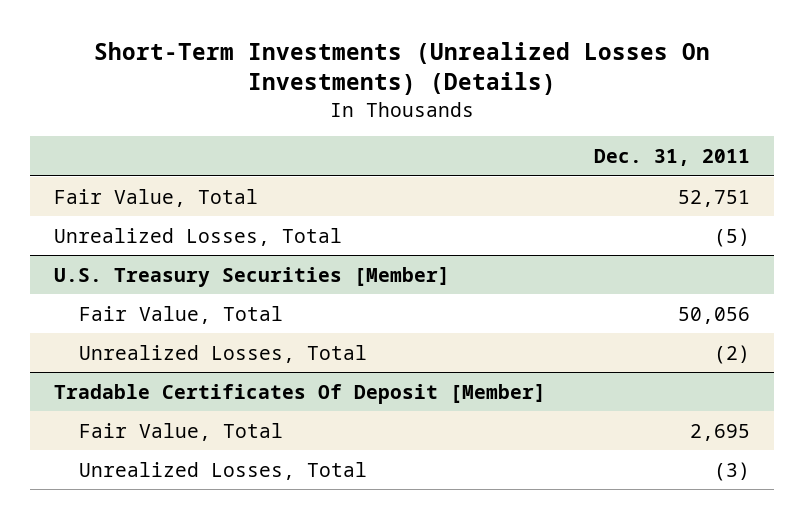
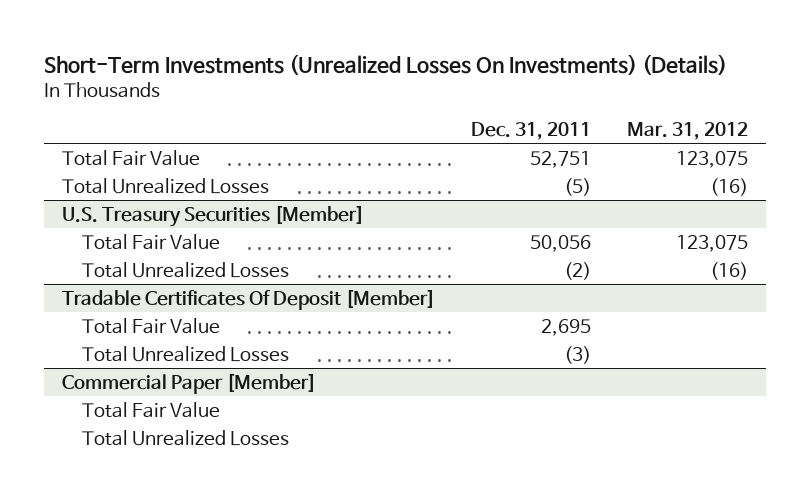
- | Dec. 31, 2011
+ | Dec. 31, 2011 | Mar. 31, 2012
- Fair Value, Total | 52,751
- Unrealized Losses, Total | (5)
+ Total Fair Value | 52,751 | 123,075
+ Total Unrealized Losses | (5) | (16)
@ U.S. Treasury Securities [Member]
- Fair Value, Total | 50,056
- Unrealized Losses, Total | (2)
+ Total Fair Value | 50,056 | 123,075
+ Total Unrealized Losses | (2) | (16)
@ Tradable Certificates Of Deposit [Member]
- Fair Value, Total | 2,695
- Unrealized Losses, Total | (3)
+ Total Fair Value | 2,695 |
+ Total Unrealized Losses | (3) |
+ Commercial Paper [Member]
+ Total Fair Value
+ Total Unrealized Losses

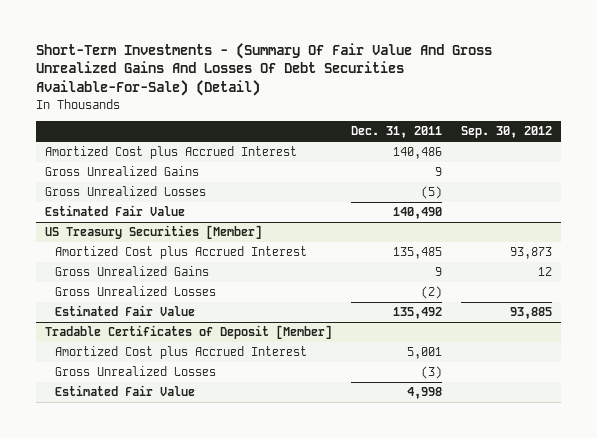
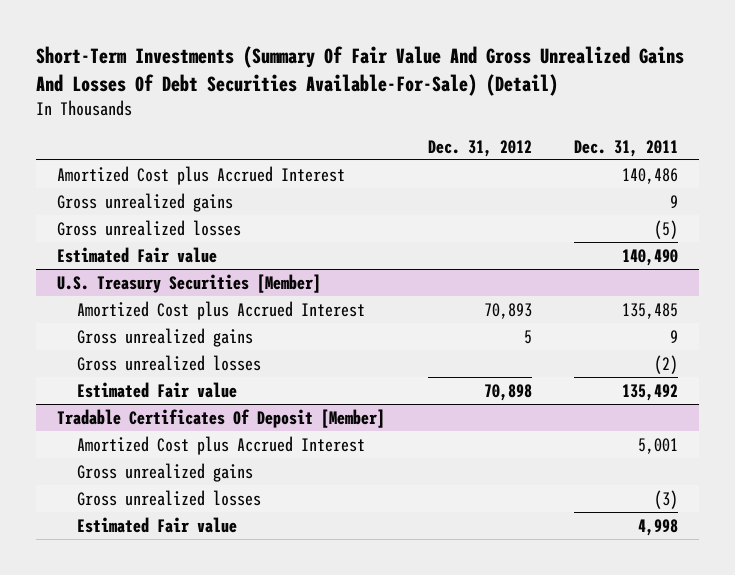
- Short-Term Investments - (Summary Of Fair Value And Gross Unrealized Gains And Losses Of Debt Securities Available-For-Sale) (Detail)
+ Short-Term Investments (Summary Of Fair Value And Gross Unrealized Gains And Losses Of Debt Securities Available-For-Sale) (Detail)
- | Dec. 31, 2011 | Sep. 30, 2012
+ | Dec. 31, 2012 | Dec. 31, 2011
- Gross Unrealized Gains | 9 |
- Gross Unrealized Losses | (5) |
- Estimated Fair Value | 140,490 |
- US Treasury Securities [Member]
+ Gross unrealized gains | | 9
+ Gross unrealized losses | | (5)
+ Estimated Fair value | | 140,490
+ U.S. Treasury Securities [Member]
- Gross Unrealized Gains | 9 | 12
- Gross Unrealized Losses | (2) |
- Estimated Fair Value | 135,492 | 93,885
- Tradable Certificates of Deposit [Member]
+ Gross unrealized gains | 5 | 9
+ Gross unrealized losses | | (2)
+ Estimated Fair value | 70,898 | 135,492
+ Tradable Certificates Of Deposit [Member]
- Gross Unrealized Losses | (3) |
- Estimated Fair Value | 4,998 |
+ Gross unrealized gains
+ Gross unrealized losses | | (3)
+ Estimated Fair value | | 4,998

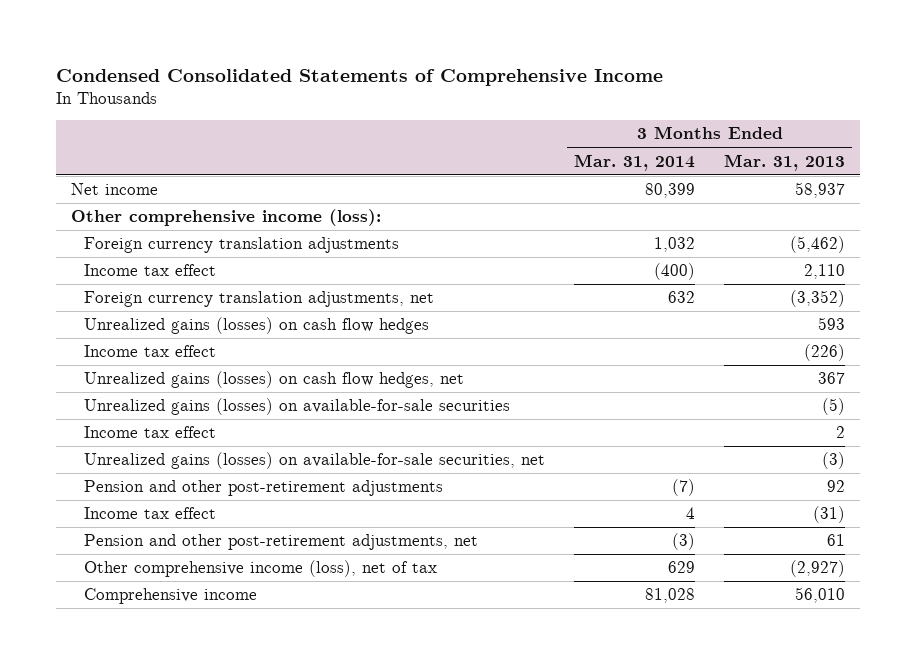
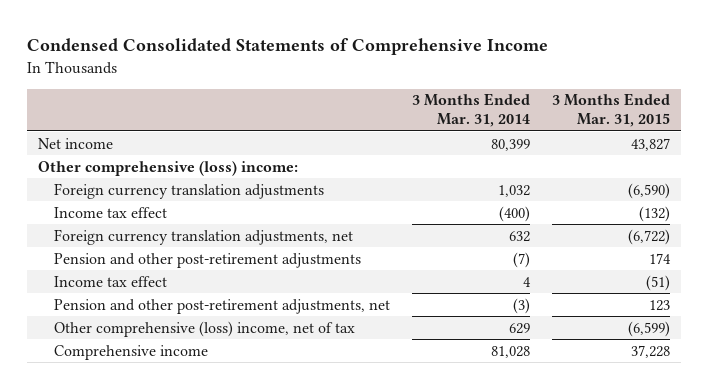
- | 3 Months Ended Mar. 31, 2014 | 3 Months Ended Mar. 31, 2013
+ | 3 Months Ended Mar. 31, 2014 | 3 Months Ended Mar. 31, 2015
- Other comprehensive income (loss):
+ Other comprehensive (loss) income:
- Unrealized gains (losses) on cash flow hedges | | 593
- Income tax effect | | (226)
- Unrealized gains (losses) on cash flow hedges, net | | 367
- Unrealized gains (losses) on available-for-sale securities | | (5)
- Income tax effect | | 2
- Unrealized gains (losses) on available-for-sale securities, net | | (3)
- Other comprehensive income (loss), net of tax | 629 | (2,927)
+ Other comprehensive (loss) income, net of tax | 629 | (6,599)

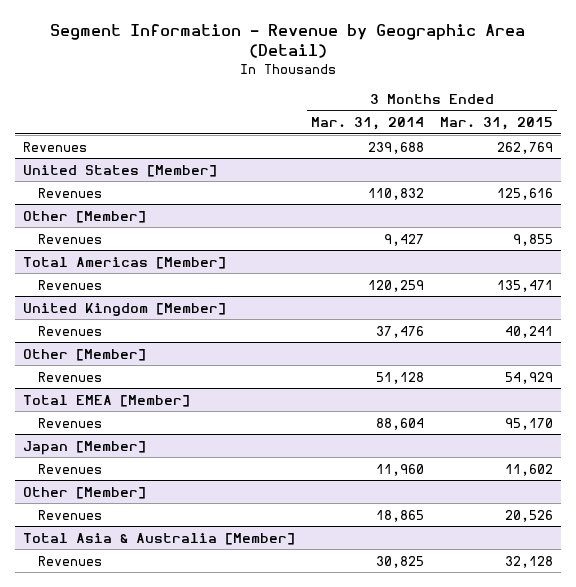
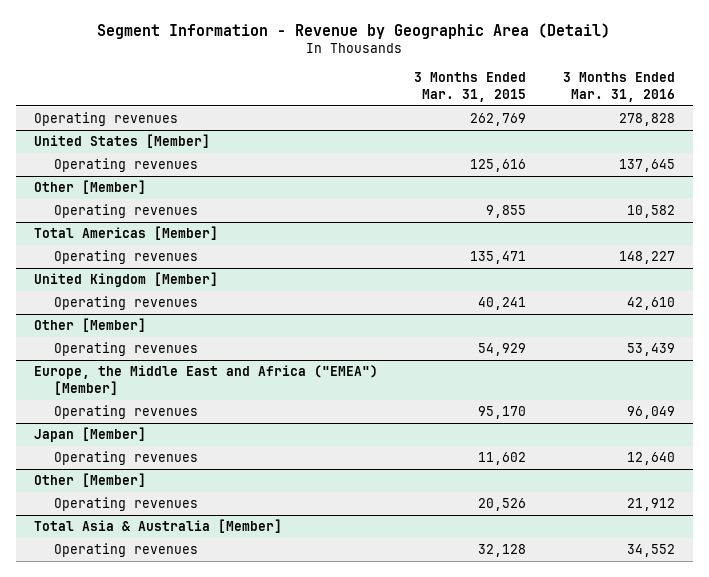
- | 3 Months Ended Mar. 31, 2014 | 3 Months Ended Mar. 31, 2015
+ | 3 Months Ended Mar. 31, 2015 | 3 Months Ended Mar. 31, 2016
- Revenues | 239,688 | 262,769
+ Operating revenues | 262,769 | 278,828
@ United States [Member]
- Revenues | 110,832 | 125,616
+ Operating revenues | 125,616 | 137,645
@ Other [Member]
- Revenues | 9,427 | 9,855
+ Operating revenues | 9,855 | 10,582
@ Total Americas [Member]
- Revenues | 120,259 | 135,471
+ Operating revenues | 135,471 | 148,227
@ United Kingdom [Member]
- Revenues | 37,476 | 40,241
+ Operating revenues | 40,241 | 42,610
@ Other [Member]
- Revenues | 51,128 | 54,929
- Total EMEA [Member]
- Revenues | 88,604 | 95,170
@ Other [Member]
+ Operating revenues | 54,929 | 53,439
+ Europe, the Middle East and Africa ("EMEA") [Member]
+ Operating revenues | 95,170 | 96,049
@ Japan [Member]
- Revenues | 11,960 | 11,602
+ Operating revenues | 11,602 | 12,640
@ Other [Member]
- Revenues | 18,865 | 20,526
+ Operating revenues | 20,526 | 21,912
@ Total Asia & Australia [Member]
- Revenues | 30,825 | 32,128
+ Operating revenues | 32,128 | 34,552

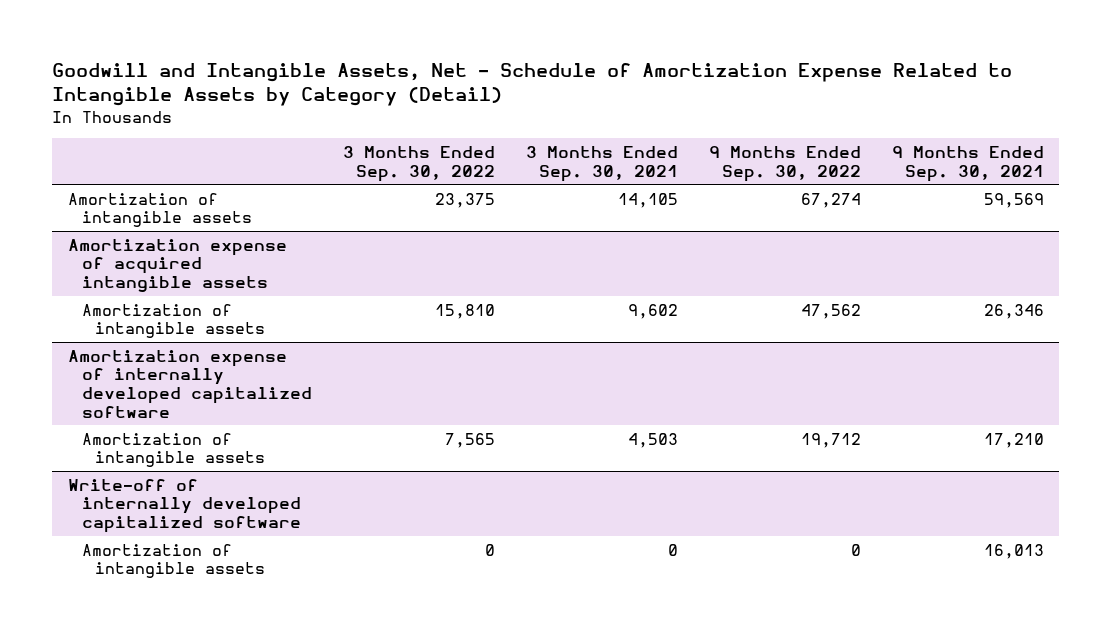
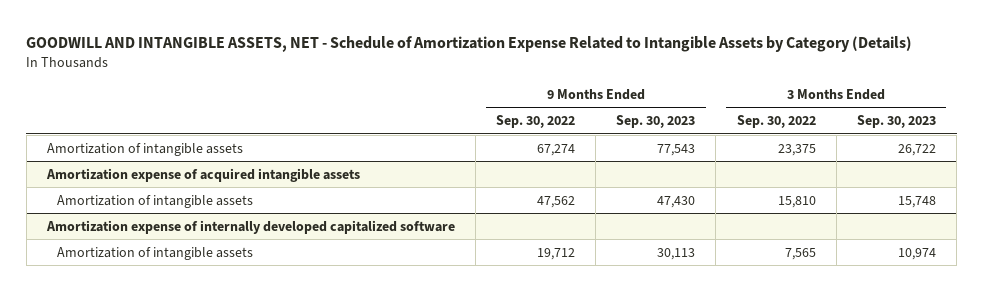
- Goodwill and Intangible Assets, Net - Schedule of Amortization Expense Related to Intangible Assets by Category (Detail)
+ GOODWILL AND INTANGIBLE ASSETS, NET - Schedule of Amortization Expense Related to Intangible Assets by Category (Details)
- | 3 Months Ended Sep. 30, 2022 | 3 Months Ended Sep. 30, 2021 | 9 Months Ended Sep. 30, 2022 | 9 Months Ended Sep. 30, 2021
+ | 9 Months Ended Sep. 30, 2022 | 9 Months Ended Sep. 30, 2023 | 3 Months Ended Sep. 30, 2022 | 3 Months Ended Sep. 30, 2023
- Write-off of internally developed capitalized software
- Amortization of intangible assets | 0 | 0 | 0 | 16,013

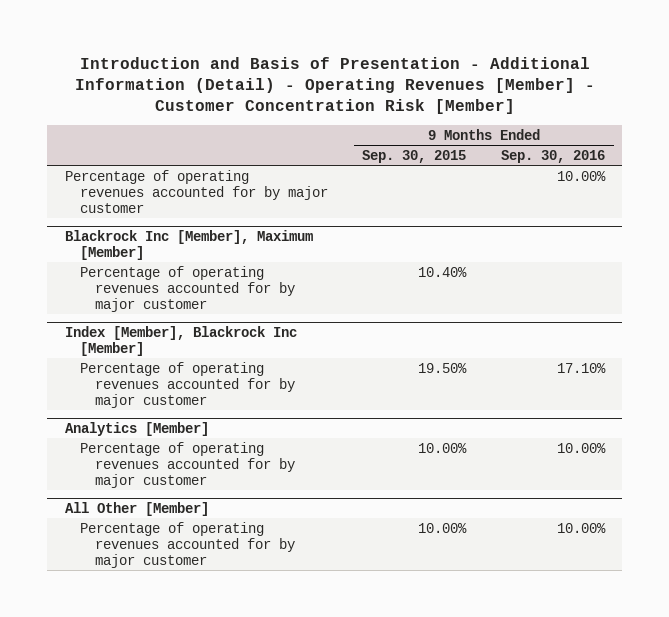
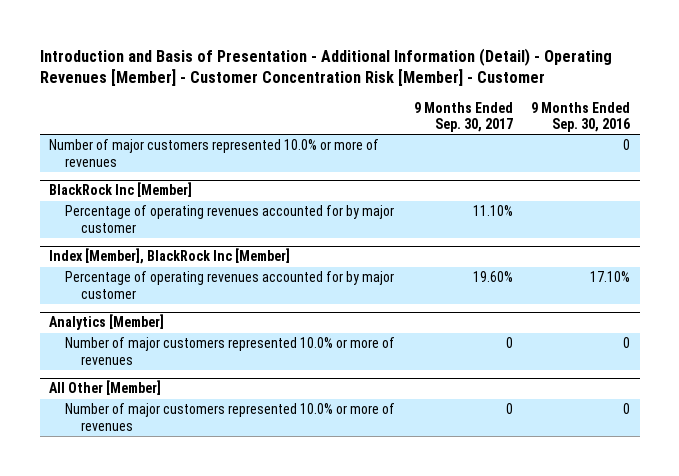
- Introduction and Basis of Presentation - Additional Information (Detail) - Operating Revenues [Member] - Customer Concentration Risk [Member]
+ Introduction and Basis of Presentation - Additional Information (Detail) - Operating Revenues [Member] - Customer Concentration Risk [Member] - Customer
- | 9 Months Ended Sep. 30, 2015 | 9 Months Ended Sep. 30, 2016
+ | 9 Months Ended Sep. 30, 2017 | 9 Months Ended Sep. 30, 2016
- Percentage of operating revenues accounted for by major customer | | 10.00%
- Blackrock Inc [Member], Maximum [Member]
+ Number of major customers represented 10.0% or more of revenues | | 0
+ BlackRock Inc [Member]
- Index [Member], Blackrock Inc [Member]
+ Index [Member], BlackRock Inc [Member]
@ Analytics [Member]
- Percentage of operating revenues accounted for by major customer | 10.00% | 10.00%
+ Number of major customers represented 10.0% or more of revenues | 0 | 0
@ All Other [Member]
- Percentage of operating revenues accounted for by major customer | 10.00% | 10.00%
+ Number of major customers represented 10.0% or more of revenues | 0 | 0

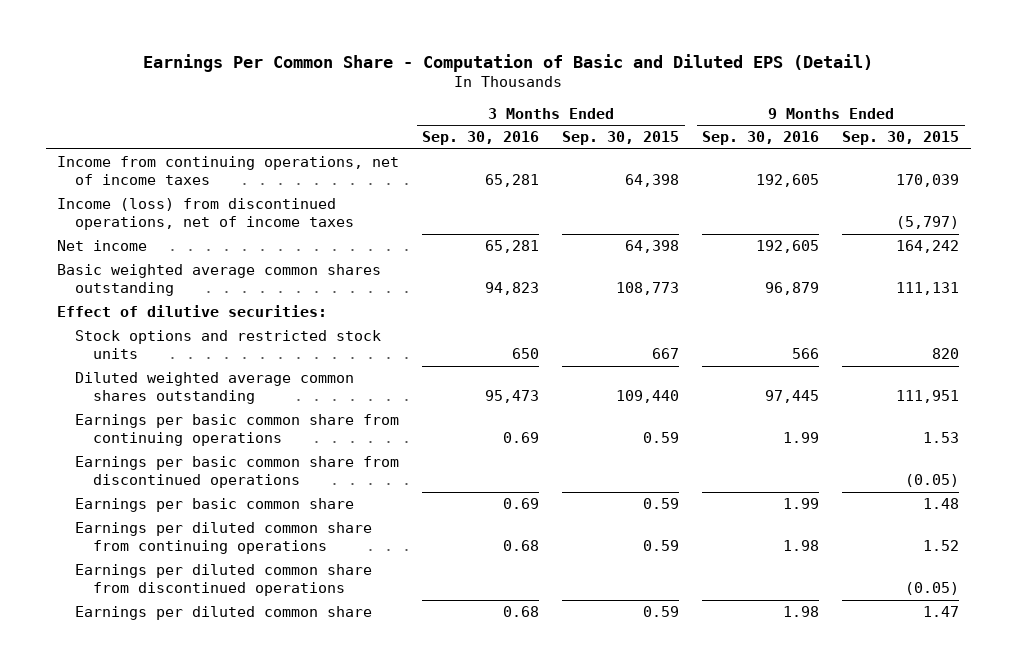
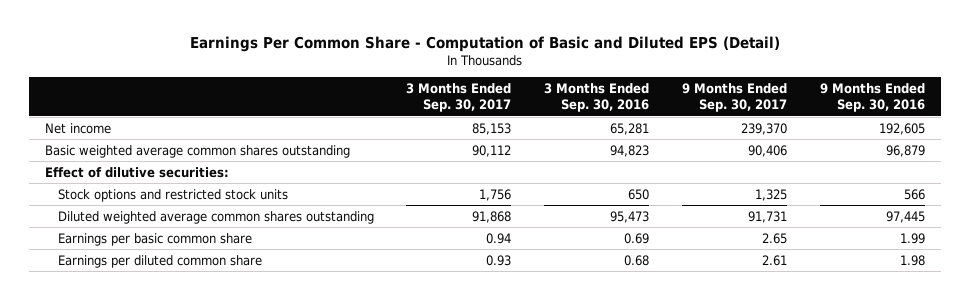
- | 3 Months Ended Sep. 30, 2016 | 3 Months Ended Sep. 30, 2015 | 9 Months Ended Sep. 30, 2016 | 9 Months Ended Sep. 30, 2015
+ | 3 Months Ended Sep. 30, 2017 | 3 Months Ended Sep. 30, 2016 | 9 Months Ended Sep. 30, 2017 | 9 Months Ended Sep. 30, 2016
- Income from continuing operations, net of income taxes | 65,281 | 64,398 | 192,605 | 170,039
- Income (loss) from discontinued operations, net of income taxes | | | | (5,797)
- Earnings per basic common share from continuing operations | 0.69 | 0.59 | 1.99 | 1.53
- Earnings per basic common share from discontinued operations | | | | (0.05)
- Earnings per diluted common share from continuing operations | 0.68 | 0.59 | 1.98 | 1.52
- Earnings per diluted common share from discontinued operations | | | | (0.05)

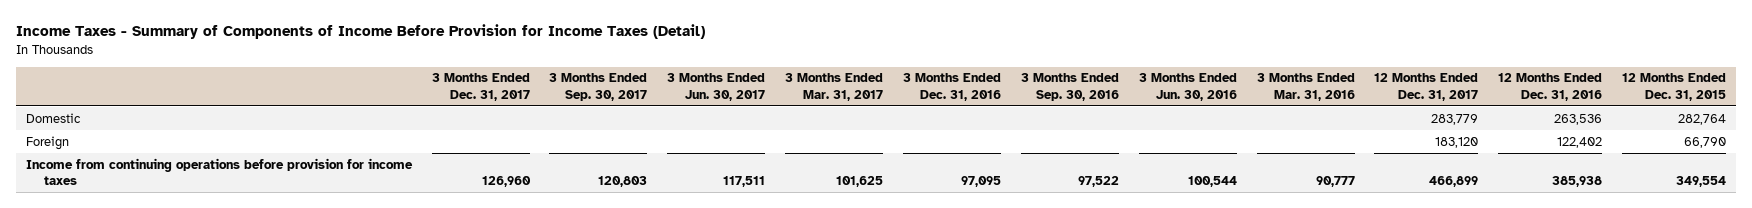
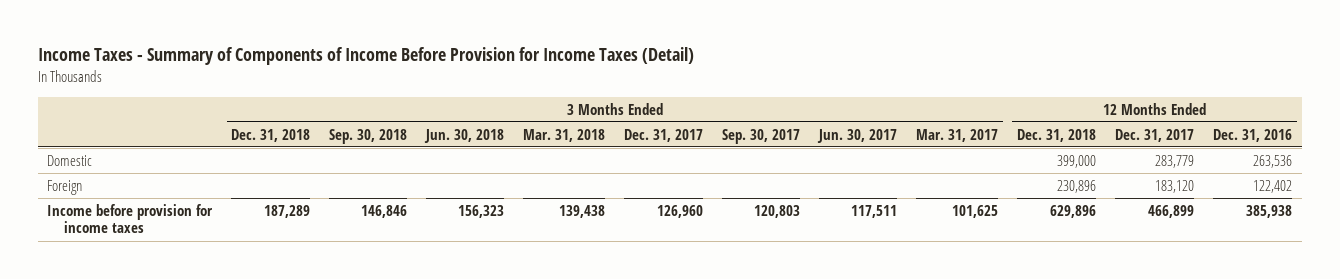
- | 3 Months Ended Dec. 31, 2017 | 3 Months Ended Sep. 30, 2017 | 3 Months Ended Jun. 30, 2017 | 3 Months Ended Mar. 31, 2017 | 3 Months Ended Dec. 31, 2016 | 3 Months Ended Sep. 30, 2016 | 3 Months Ended Jun. 30, 2016 | 3 Months Ended Mar. 31, 2016 | 12 Months Ended Dec. 31, 2017 | 12 Months Ended Dec. 31, 2016 | 12 Months Ended Dec. 31, 2015
+ | 3 Months Ended Dec. 31, 2018 | 3 Months Ended Sep. 30, 2018 | 3 Months Ended Jun. 30, 2018 | 3 Months Ended Mar. 31, 2018 | 3 Months Ended Dec. 31, 2017 | 3 Months Ended Sep. 30, 2017 | 3 Months Ended Jun. 30, 2017 | 3 Months Ended Mar. 31, 2017 | 12 Months Ended Dec. 31, 2018 | 12 Months Ended Dec. 31, 2017 | 12 Months Ended Dec. 31, 2016
- Income from continuing operations before provision for income taxes | 126,960 | 120,803 | 117,511 | 101,625 | 97,095 | 97,522 | 100,544 | 90,777 | 466,899 | 385,938 | 349,554
+ Income before provision for income taxes | 187,289 | 146,846 | 156,323 | 139,438 | 126,960 | 120,803 | 117,511 | 101,625 | 629,896 | 466,899 | 385,938

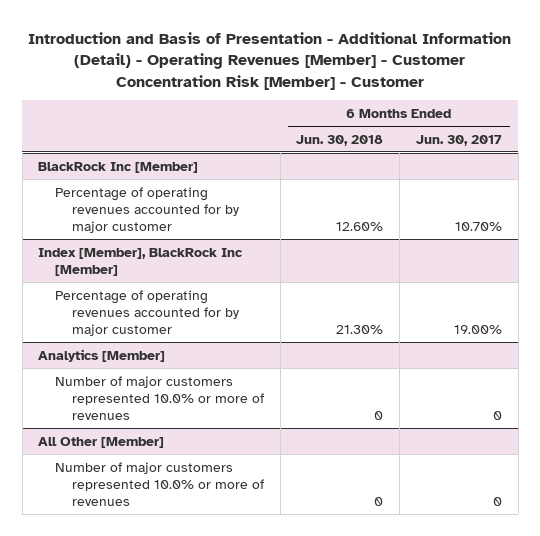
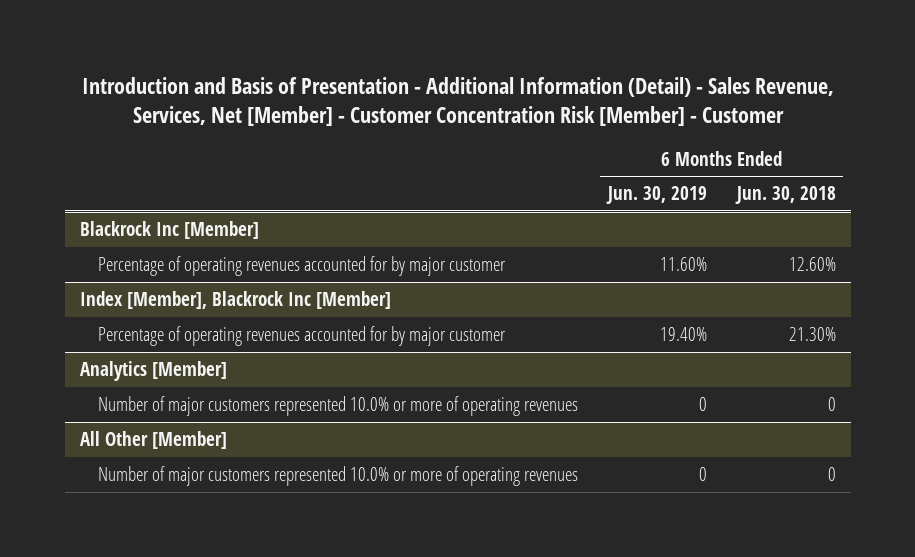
- Introduction and Basis of Presentation - Additional Information (Detail) - Operating Revenues [Member] - Customer Concentration Risk [Member] - Customer
+ Introduction and Basis of Presentation - Additional Information (Detail) - Sales Revenue, Services, Net [Member] - Customer Concentration Risk [Member] - Customer
- | 6 Months Ended Jun. 30, 2018 | 6 Months Ended Jun. 30, 2017
+ | 6 Months Ended Jun. 30, 2019 | 6 Months Ended Jun. 30, 2018
- BlackRock Inc [Member]
+ Blackrock Inc [Member]
- Index [Member], BlackRock Inc [Member]
+ Index [Member], Blackrock Inc [Member]
@ Analytics [Member]
- Number of major customers represented 10.0% or more of revenues | 0 | 0
+ Number of major customers represented 10.0% or more of operating revenues | 0 | 0
@ All Other [Member]
- Number of major customers represented 10.0% or more of revenues | 0 | 0
+ Number of major customers represented 10.0% or more of operating revenues | 0 | 0

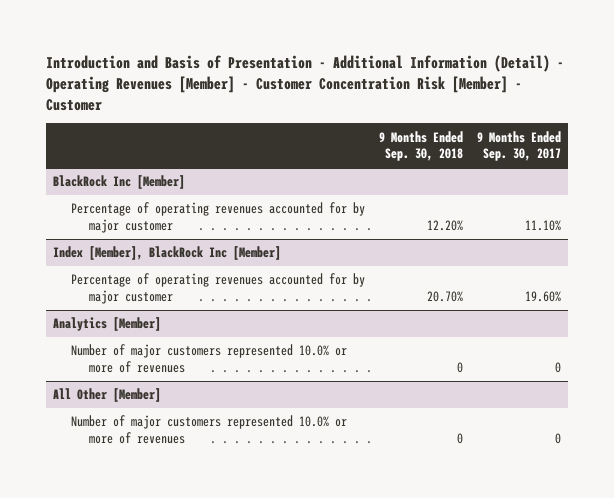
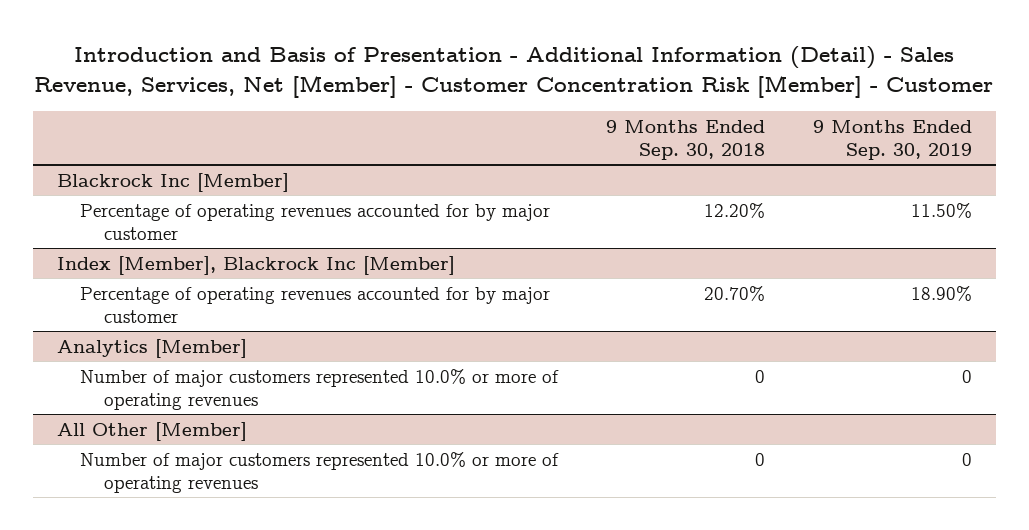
- Introduction and Basis of Presentation - Additional Information (Detail) - Operating Revenues [Member] - Customer Concentration Risk [Member] - Customer
+ Introduction and Basis of Presentation - Additional Information (Detail) - Sales Revenue, Services, Net [Member] - Customer Concentration Risk [Member] - Customer
- | 9 Months Ended Sep. 30, 2018 | 9 Months Ended Sep. 30, 2017
+ | 9 Months Ended Sep. 30, 2018 | 9 Months Ended Sep. 30, 2019
- BlackRock Inc [Member]
+ Blackrock Inc [Member]
- Index [Member], BlackRock Inc [Member]
+ Index [Member], Blackrock Inc [Member]
@ Analytics [Member]
- Number of major customers represented 10.0% or more of revenues | 0 | 0
+ Number of major customers represented 10.0% or more of operating revenues | 0 | 0
@ All Other [Member]
- Number of major customers represented 10.0% or more of revenues | 0 | 0
+ Number of major customers represented 10.0% or more of operating revenues | 0 | 0

